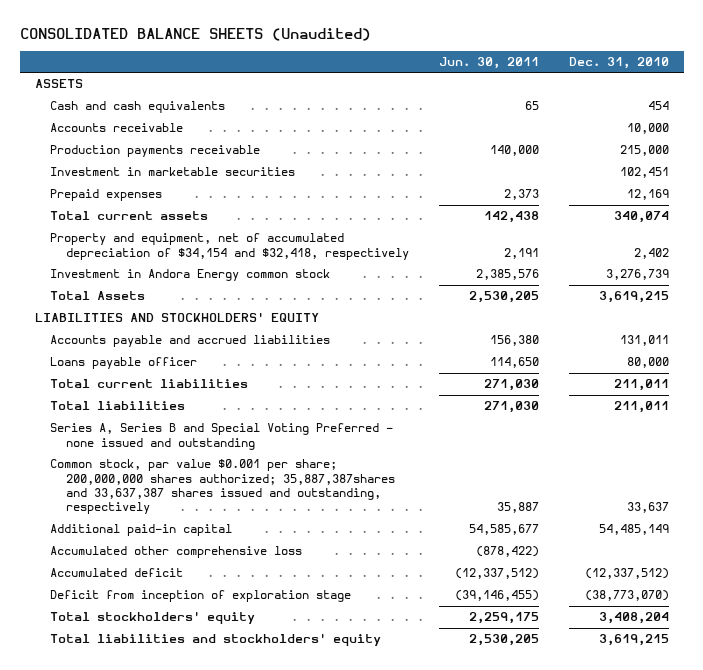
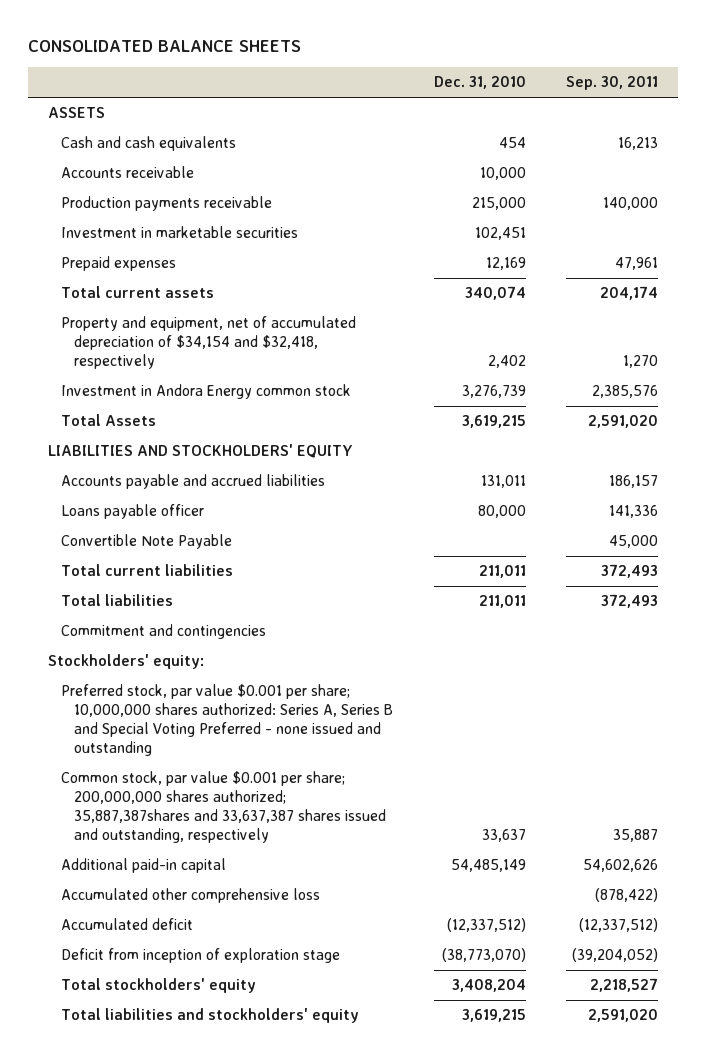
- CONSOLIDATED BALANCE SHEETS (Unaudited)
+ CONSOLIDATED BALANCE SHEETS
- | Jun. 30, 2011 | Dec. 31, 2010
+ | Dec. 31, 2010 | Sep. 30, 2011
+ Convertible Note Payable | | 45,000
- Series A, Series B and Special Voting Preferred - none issued and outstanding
+ Commitment and contingencies
+ Stockholders' equity:
+ Preferred stock, par value $0.001 per share; 10,000,000 shares authorized: Series A, Series B and Special Voting Preferred - none issued and outstanding

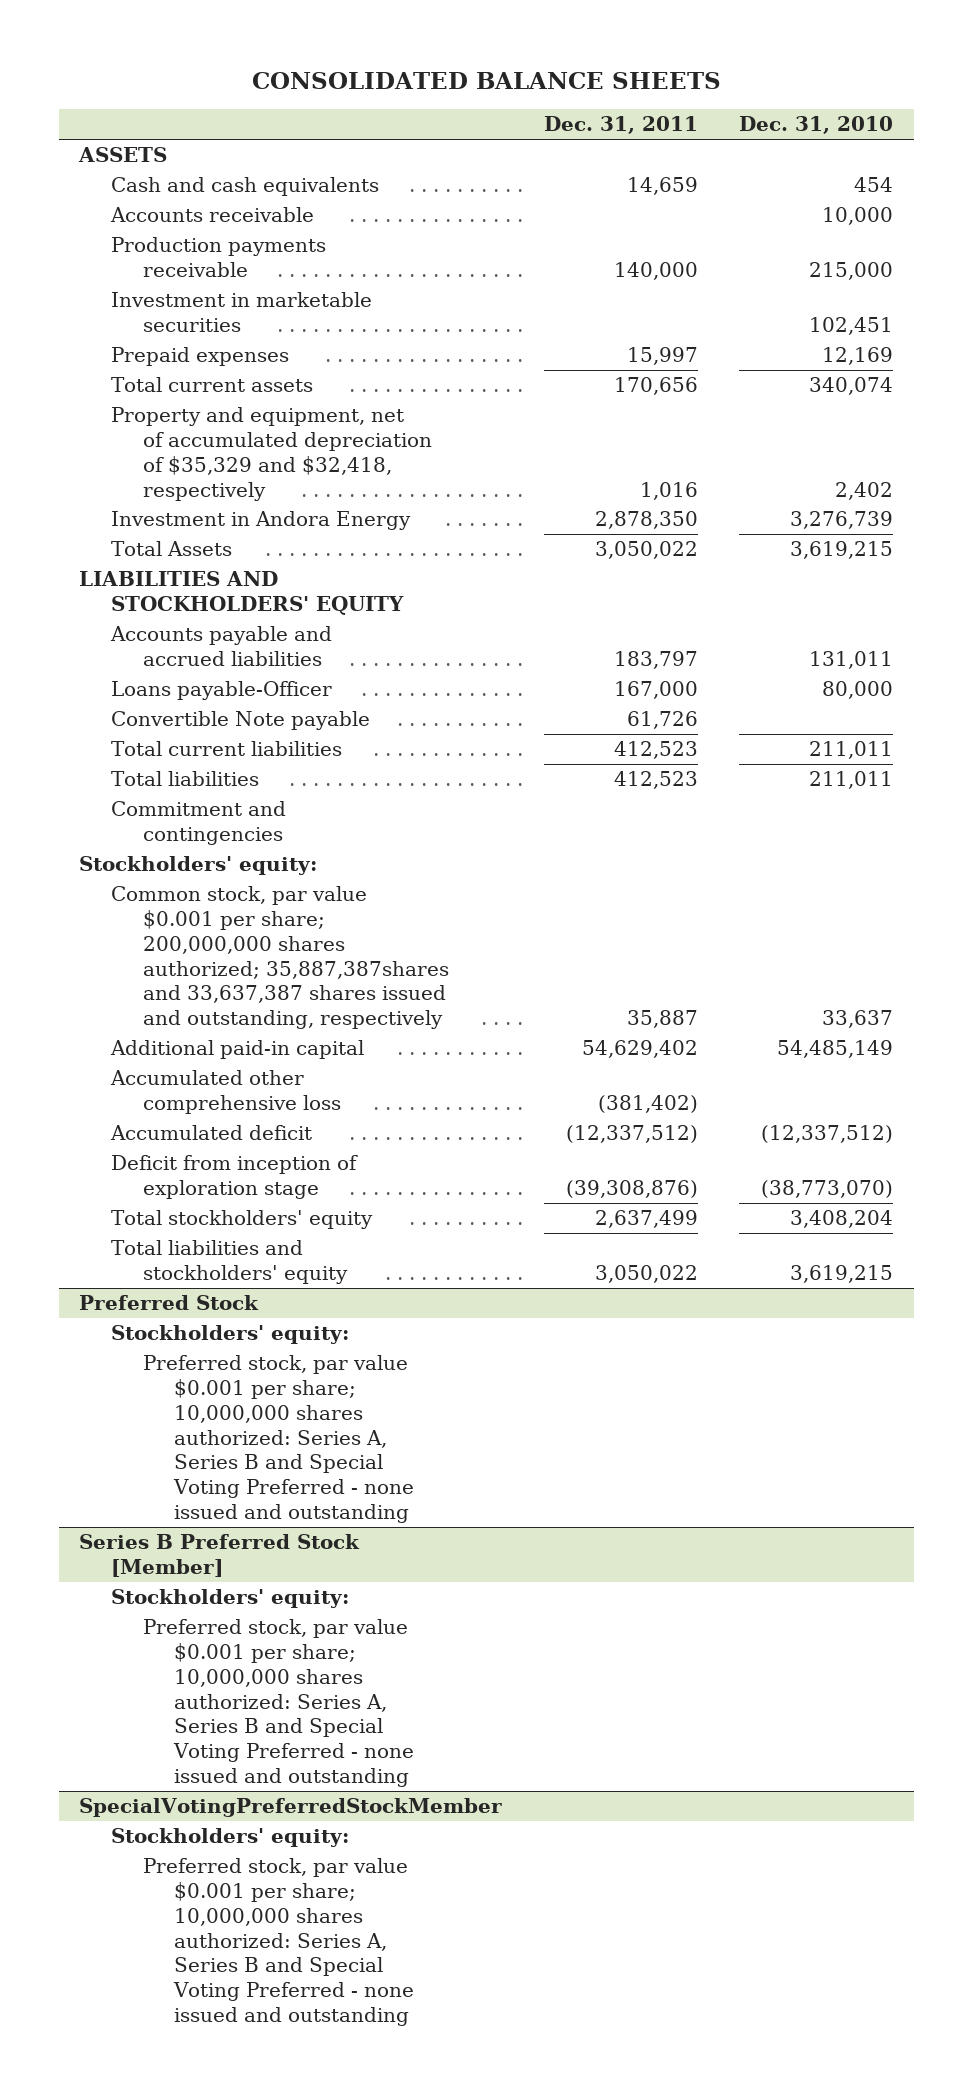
- | Dec. 31, 2010 | Sep. 30, 2011
+ | Dec. 31, 2011 | Dec. 31, 2010
- Property and equipment, net of accumulated depreciation of $34,154 and $32,418, respectively | 2,402 | 1,270
- Investment in Andora Energy common stock | 3,276,739 | 2,385,576
+ Property and equipment, net of accumulated depreciation of $35,329 and $32,418, respectively | 1,016 | 2,402
+ Investment in Andora Energy | 2,878,350 | 3,276,739
- Loans payable officer | 80,000 | 141,336
- Convertible Note Payable | | 45,000
+ Loans payable-Officer | 167,000 | 80,000
+ Convertible Note payable | 61,726 |
- Preferred stock, par value $0.001 per share; 10,000,000 shares authorized: Series A, Series B and Special Voting Preferred - none issued and outstanding
+ Preferred Stock
+ Stockholders' equity:
+ Preferred stock, par value $0.001 per share; 10,000,000 shares authorized: Series A, Series B and Special Voting Preferred - none issued and outstanding
+ Series B Preferred Stock [Member]
+ Stockholders' equity:
+ Preferred stock, par value $0.001 per share; 10,000,000 shares authorized: Series A, Series B and Special Voting Preferred - none issued and outstanding
+ SpecialVotingPreferredStockMember
+ Stockholders' equity:
+ Preferred stock, par value $0.001 per share; 10,000,000 shares authorized: Series A, Series B and Special Voting Preferred - none issued and outstanding

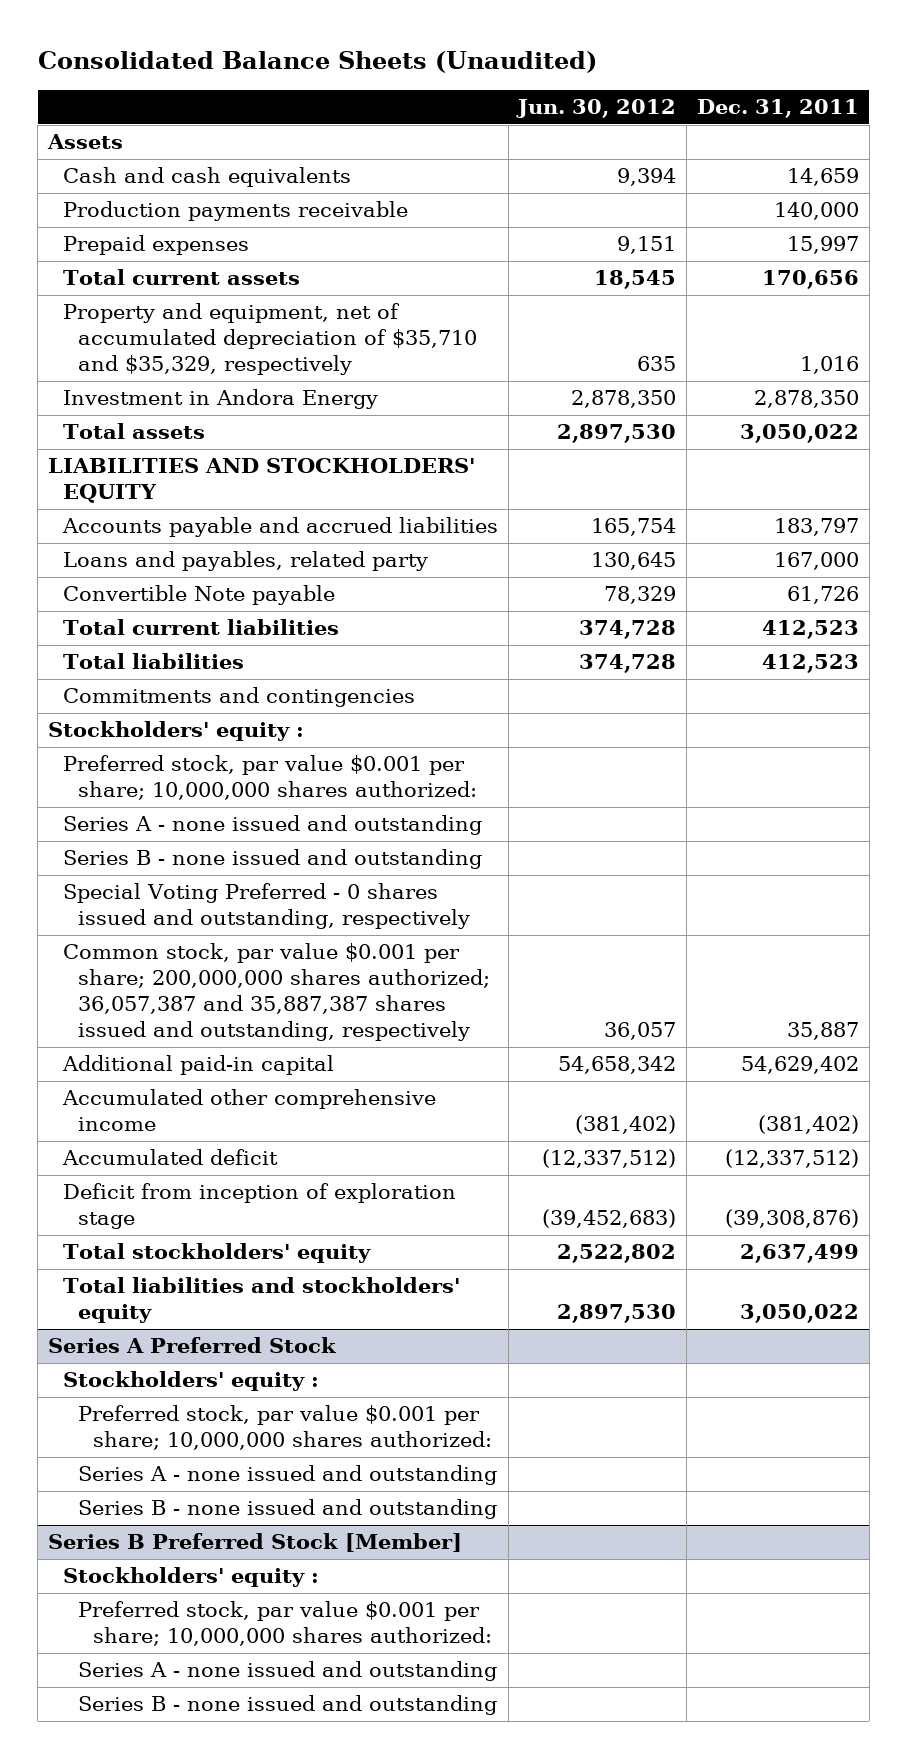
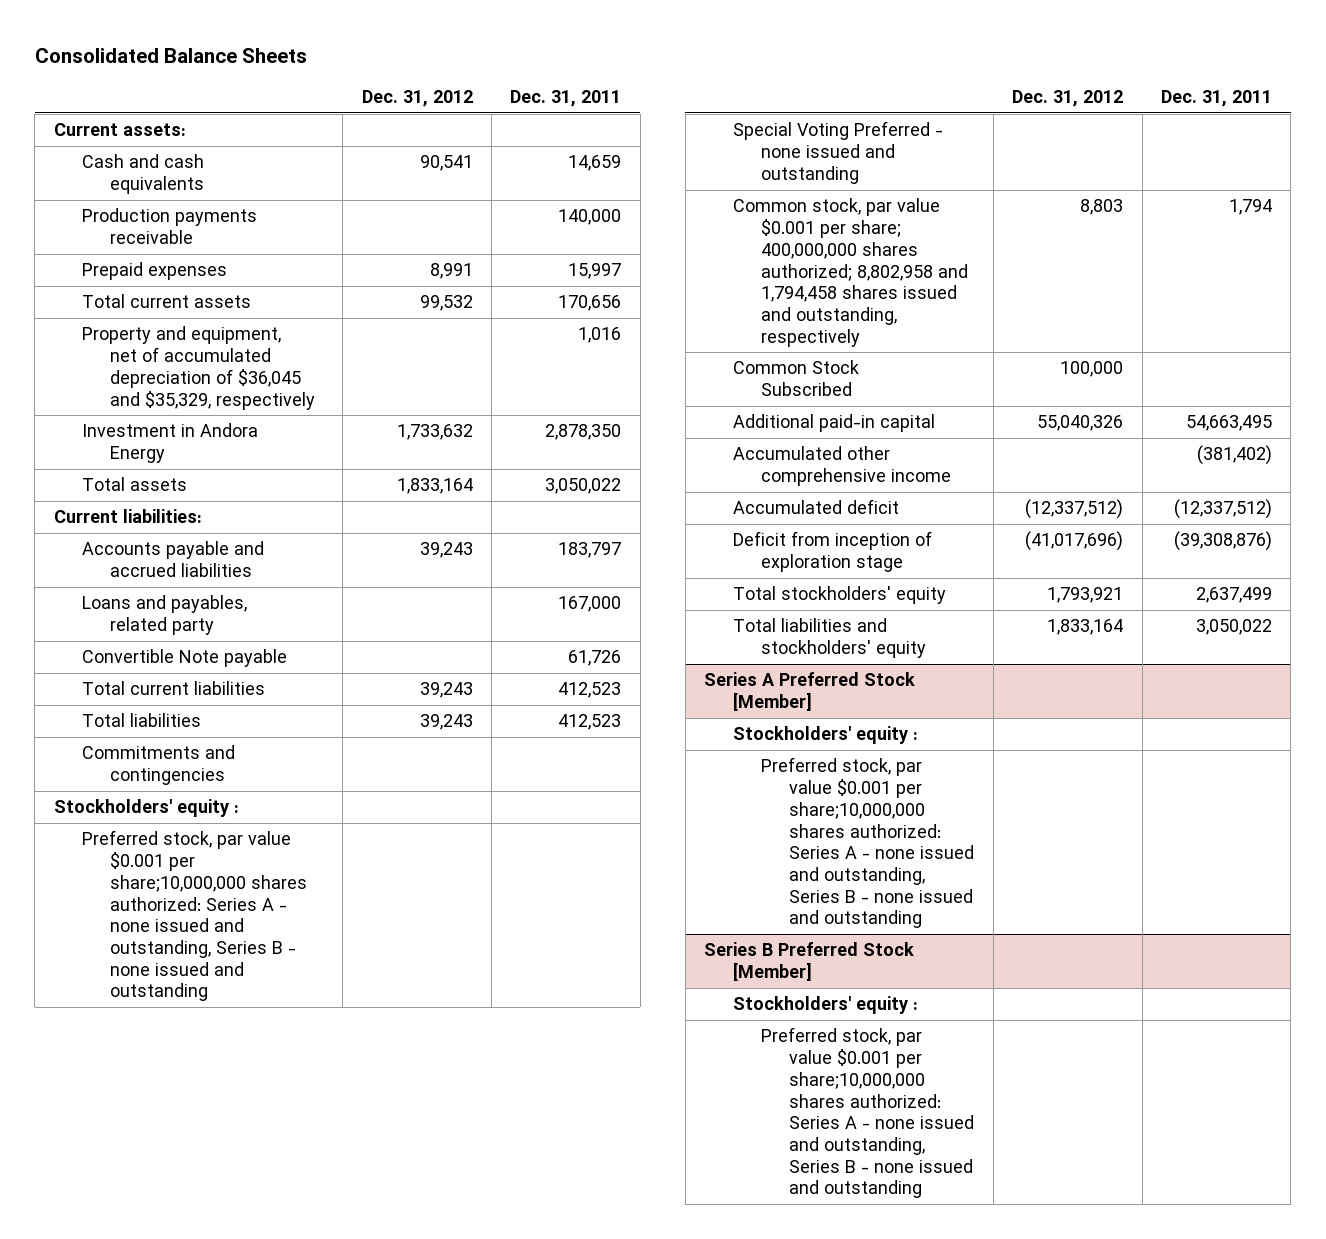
- Consolidated Balance Sheets (Unaudited)
+ Consolidated Balance Sheets
- | Jun. 30, 2012 | Dec. 31, 2011
+ | Dec. 31, 2012 | Dec. 31, 2011
- Assets
+ Current assets:
- Property and equipment, net of accumulated depreciation of $35,710 and $35,329, respectively | 635 | 1,016
+ Property and equipment, net of accumulated depreciation of $36,045 and $35,329, respectively | | 1,016
- LIABILITIES AND STOCKHOLDERS' EQUITY
+ Current liabilities:
- Preferred stock, par value $0.001 per share; 10,000,000 shares authorized:
- Series A - none issued and outstanding
- Series B - none issued and outstanding
- Special Voting Preferred - 0 shares issued and outstanding, respectively
- Common stock, par value $0.001 per share; 200,000,000 shares authorized; 36,057,387 and 35,887,387 shares issued and outstanding, respectively | 36,057 | 35,887
- Additional paid-in capital | 54,658,342 | 54,629,402
+ Preferred stock, par value $0.001 per share;10,000,000 shares authorized: Series A - none issued and outstanding, Series B - none issued and outstanding
+ Special Voting Preferred - none issued and outstanding
+ Common stock, par value $0.001 per share; 400,000,000 shares authorized; 8,802,958 and 1,794,458 shares issued and outstanding, respectively | 8,803 | 1,794
+ Common Stock Subscribed | 100,000 |
+ Additional paid-in capital | 55,040,326 | 54,663,495
- Series A Preferred Stock
+ Series A Preferred Stock [Member]
- Preferred stock, par value $0.001 per share; 10,000,000 shares authorized:
- Series A - none issued and outstanding
- Series B - none issued and outstanding
+ Preferred stock, par value $0.001 per share;10,000,000 shares authorized: Series A - none issued and outstanding, Series B - none issued and outstanding
@ Series B Preferred Stock [Member]
- Preferred stock, par value $0.001 per share; 10,000,000 shares authorized:
- Series A - none issued and outstanding
- Series B - none issued and outstanding
+ Preferred stock, par value $0.001 per share;10,000,000 shares authorized: Series A - none issued and outstanding, Series B - none issued and outstanding

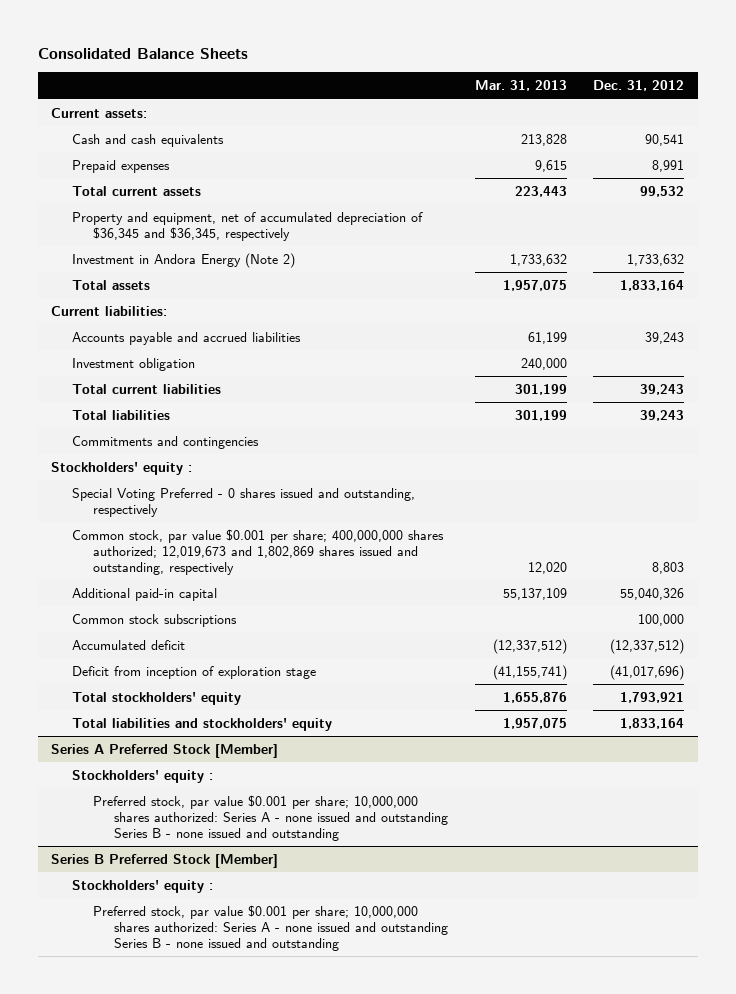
- | Dec. 31, 2012 | Dec. 31, 2011
+ | Mar. 31, 2013 | Dec. 31, 2012
- Production payments receivable | | 140,000
- Property and equipment, net of accumulated depreciation of $36,045 and $35,329, respectively | | 1,016
- Investment in Andora Energy | 1,733,632 | 2,878,350
+ Property and equipment, net of accumulated depreciation of $36,345 and $36,345, respectively
+ Investment in Andora Energy (Note 2) | 1,733,632 | 1,733,632
- Loans and payables, related party | | 167,000
- Convertible Note payable | | 61,726
+ Investment obligation | 240,000 |
- Preferred stock, par value $0.001 per share;10,000,000 shares authorized: Series A - none issued and outstanding, Series B - none issued and outstanding
- Special Voting Preferred - none issued and outstanding
- Common stock, par value $0.001 per share; 400,000,000 shares authorized; 8,802,958 and 1,794,458 shares issued and outstanding, respectively | 8,803 | 1,794
- Common Stock Subscribed | 100,000 |
+ Special Voting Preferred - 0 shares issued and outstanding, respectively
+ Common stock, par value $0.001 per share; 400,000,000 shares authorized; 12,019,673 and 1,802,869 shares issued and outstanding, respectively | 12,020 | 8,803
- Accumulated other comprehensive income | | (381,402)
+ Common stock subscriptions | | 100,000
@ Series A Preferred Stock [Member]
- Preferred stock, par value $0.001 per share;10,000,000 shares authorized: Series A - none issued and outstanding, Series B - none issued and outstanding
+ Preferred stock, par value $0.001 per share; 10,000,000 shares authorized: Series A - none issued and outstanding Series B - none issued and outstanding
@ Series B Preferred Stock [Member]
- Preferred stock, par value $0.001 per share;10,000,000 shares authorized: Series A - none issued and outstanding, Series B - none issued and outstanding
+ Preferred stock, par value $0.001 per share; 10,000,000 shares authorized: Series A - none issued and outstanding Series B - none issued and outstanding

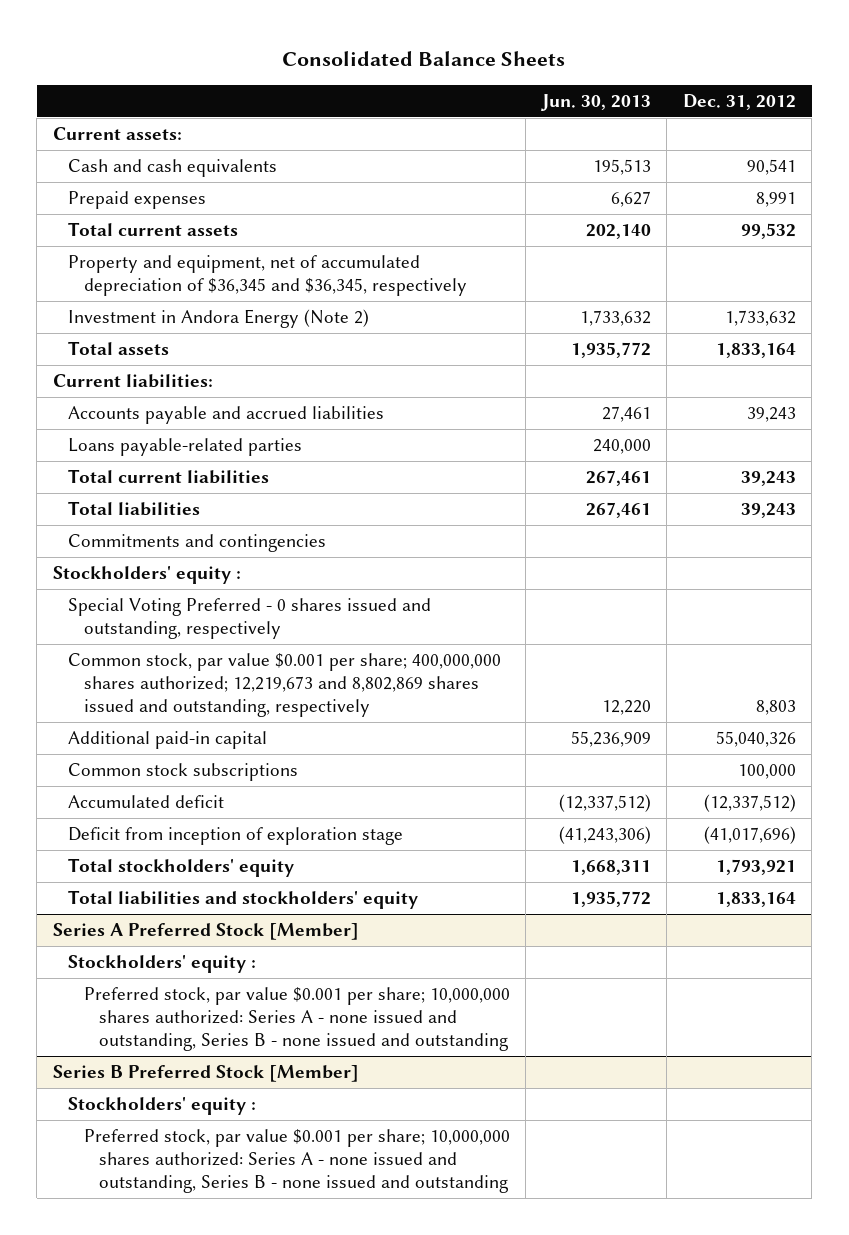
- | Mar. 31, 2013 | Dec. 31, 2012
+ | Jun. 30, 2013 | Dec. 31, 2012
- Investment obligation | 240,000 |
+ Loans payable-related parties | 240,000 |
- Common stock, par value $0.001 per share; 400,000,000 shares authorized; 12,019,673 and 1,802,869 shares issued and outstanding, respectively | 12,020 | 8,803
+ Common stock, par value $0.001 per share; 400,000,000 shares authorized; 12,219,673 and 8,802,869 shares issued and outstanding, respectively | 12,220 | 8,803
@ Series A Preferred Stock [Member]
- Preferred stock, par value $0.001 per share; 10,000,000 shares authorized: Series A - none issued and outstanding Series B - none issued and outstanding
+ Preferred stock, par value $0.001 per share; 10,000,000 shares authorized: Series A - none issued and outstanding, Series B - none issued and outstanding
@ Series B Preferred Stock [Member]
- Preferred stock, par value $0.001 per share; 10,000,000 shares authorized: Series A - none issued and outstanding Series B - none issued and outstanding
+ Preferred stock, par value $0.001 per share; 10,000,000 shares authorized: Series A - none issued and outstanding, Series B - none issued and outstanding

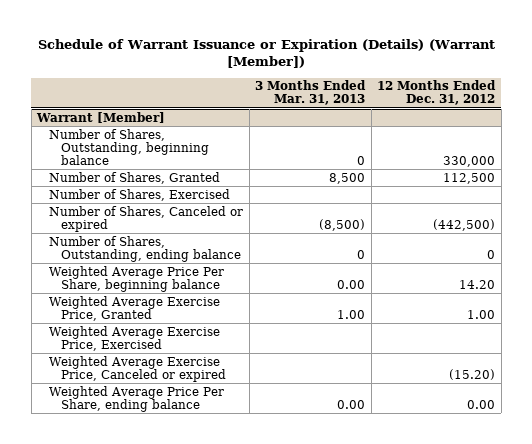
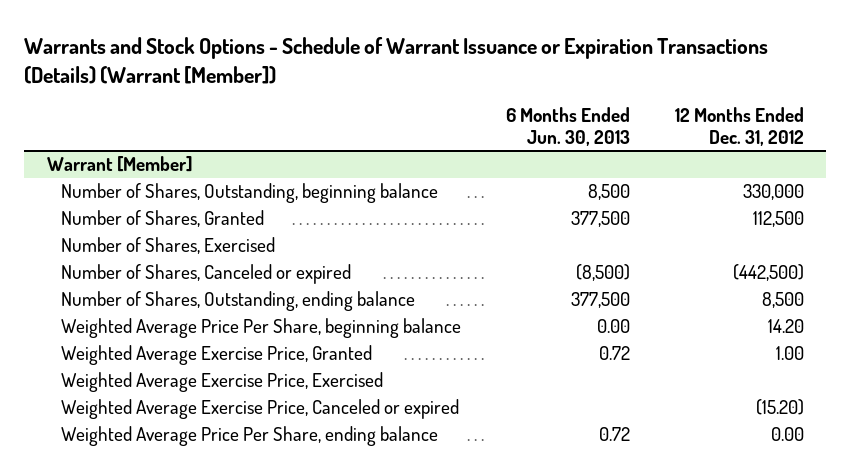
- Schedule of Warrant Issuance or Expiration (Details) (Warrant [Member])
+ Warrants and Stock Options - Schedule of Warrant Issuance or Expiration Transactions (Details) (Warrant [Member])
- | 3 Months Ended Mar. 31, 2013 | 12 Months Ended Dec. 31, 2012
+ | 6 Months Ended Jun. 30, 2013 | 12 Months Ended Dec. 31, 2012
@ Warrant [Member]
- Number of Shares, Outstanding, ending balance | 0 | 0
+ Number of Shares, Outstanding, ending balance | 377,500 | 8,500

